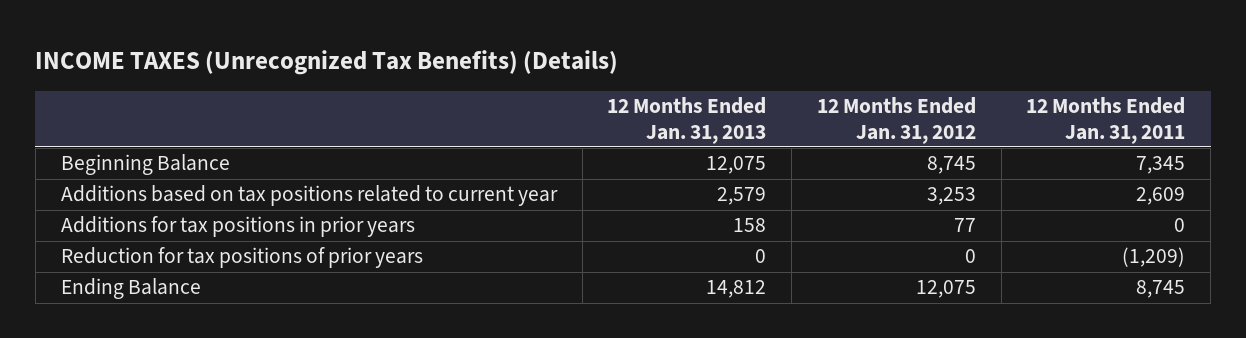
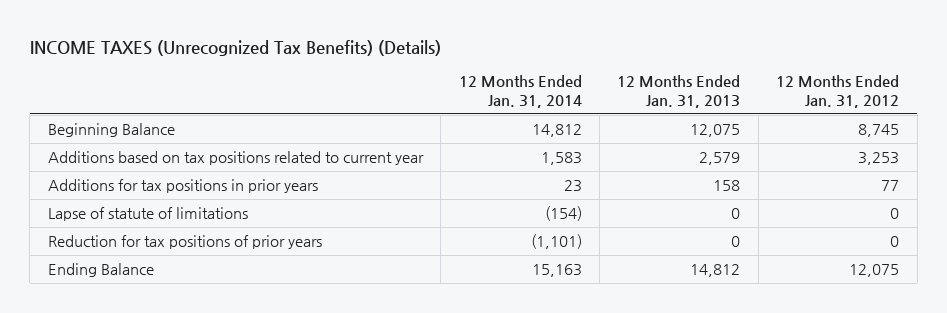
- | 12 Months Ended Jan. 31, 2013 | 12 Months Ended Jan. 31, 2012 | 12 Months Ended Jan. 31, 2011
+ | 12 Months Ended Jan. 31, 2014 | 12 Months Ended Jan. 31, 2013 | 12 Months Ended Jan. 31, 2012
+ Lapse of statute of limitations | (154) | 0 | 0

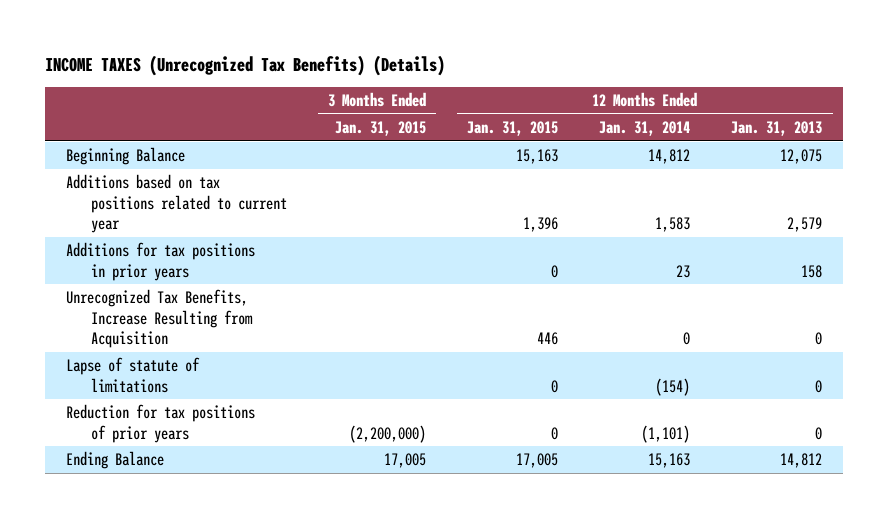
- | 12 Months Ended Jan. 31, 2014 | 12 Months Ended Jan. 31, 2013 | 12 Months Ended Jan. 31, 2012
+ | 3 Months Ended Jan. 31, 2015 | 12 Months Ended Jan. 31, 2015 | 12 Months Ended Jan. 31, 2014 | 12 Months Ended Jan. 31, 2013
+ Unrecognized Tax Benefits, Increase Resulting from Acquisition | | 446 | 0 | 0

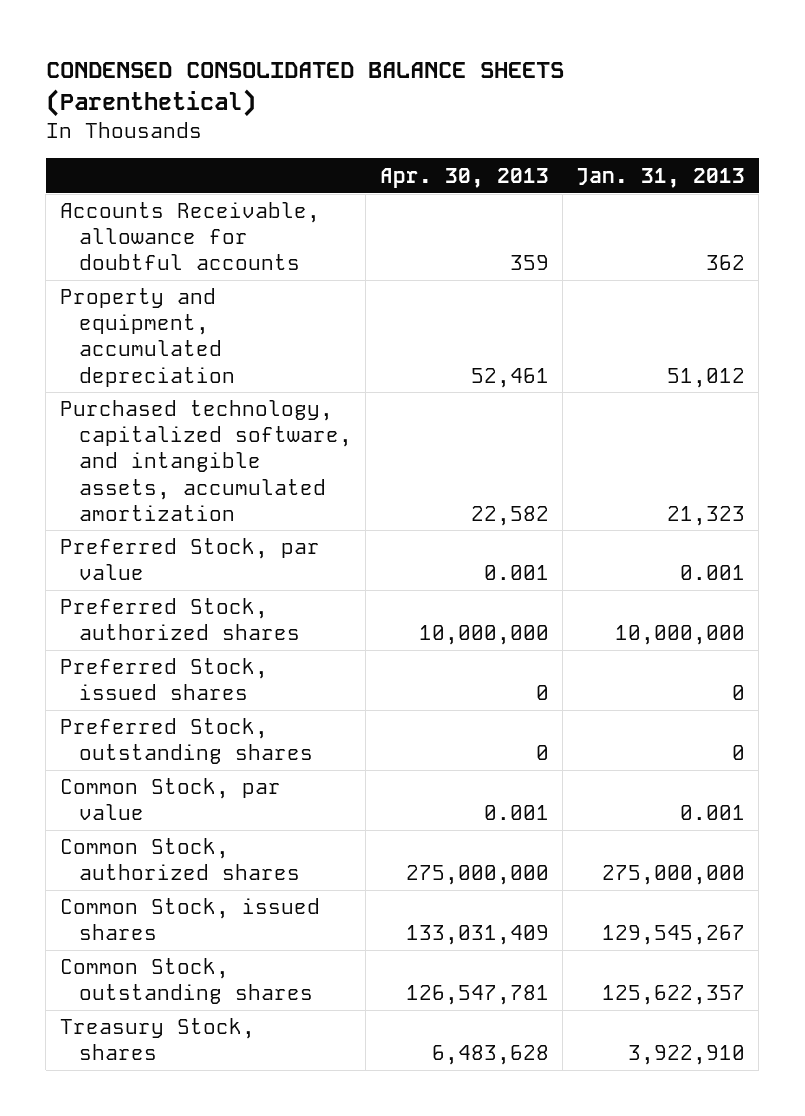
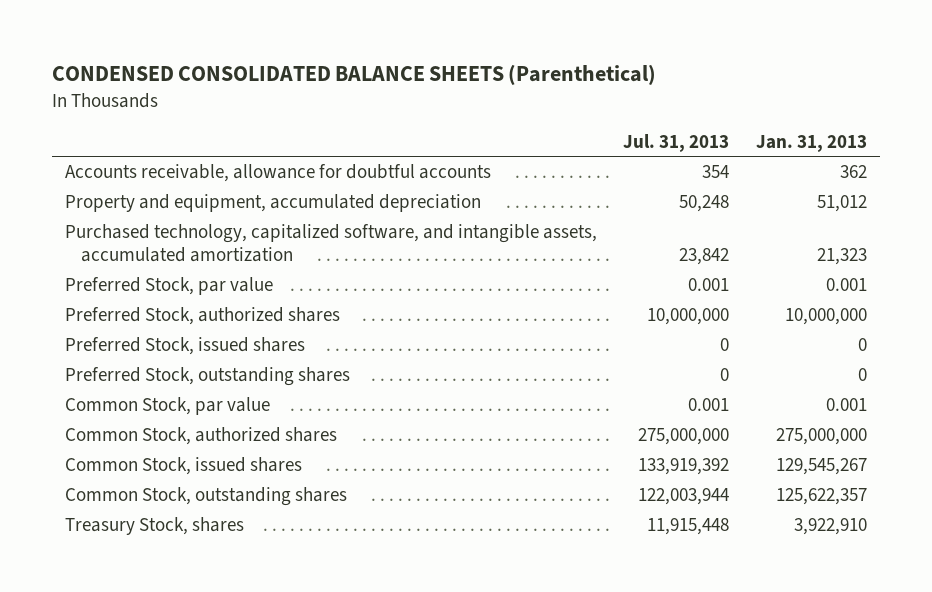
- | Apr. 30, 2013 | Jan. 31, 2013
+ | Jul. 31, 2013 | Jan. 31, 2013
- Accounts Receivable, allowance for doubtful accounts | 359 | 362
+ Accounts receivable, allowance for doubtful accounts | 354 | 362

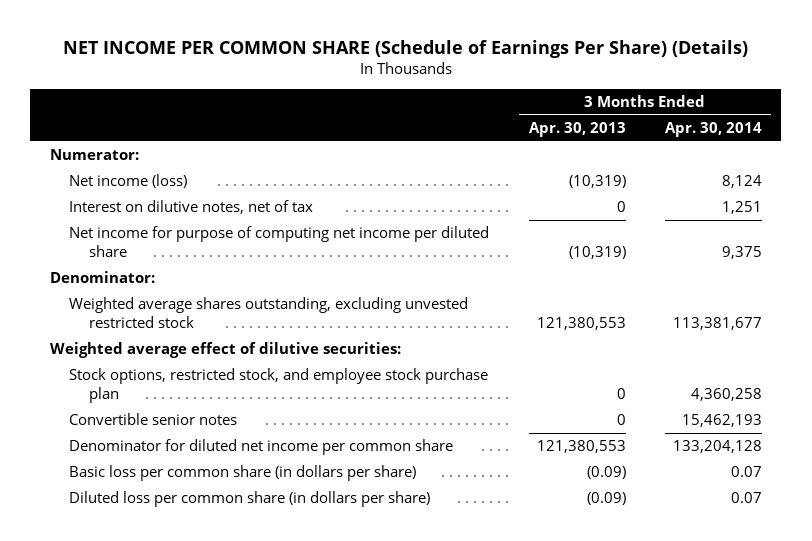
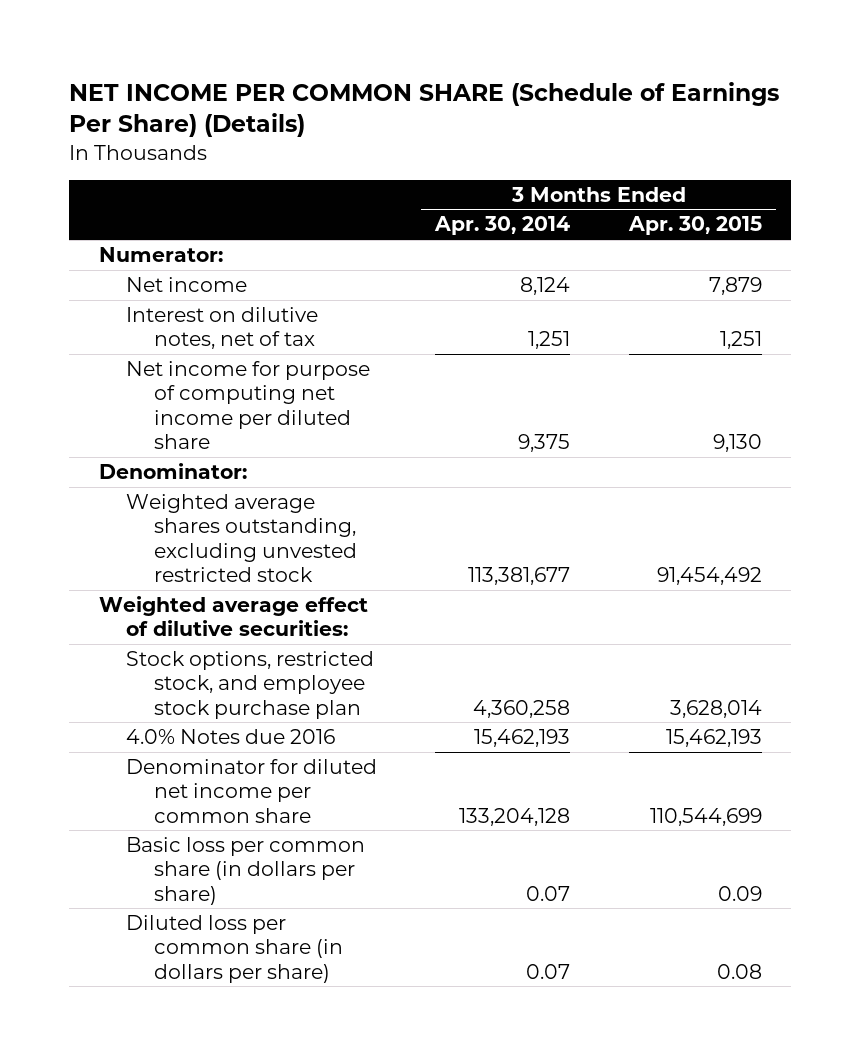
- | 3 Months Ended Apr. 30, 2013 | 3 Months Ended Apr. 30, 2014
+ | 3 Months Ended Apr. 30, 2014 | 3 Months Ended Apr. 30, 2015
- Net income (loss) | (10,319) | 8,124
+ Net income | 8,124 | 7,879
- Convertible senior notes | 0 | 15,462,193
+ 4.0% Notes due 2016 | 15,462,193 | 15,462,193

